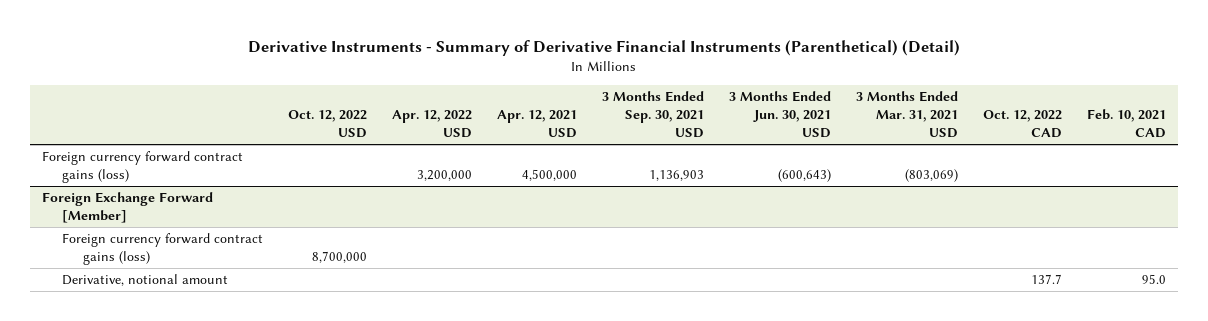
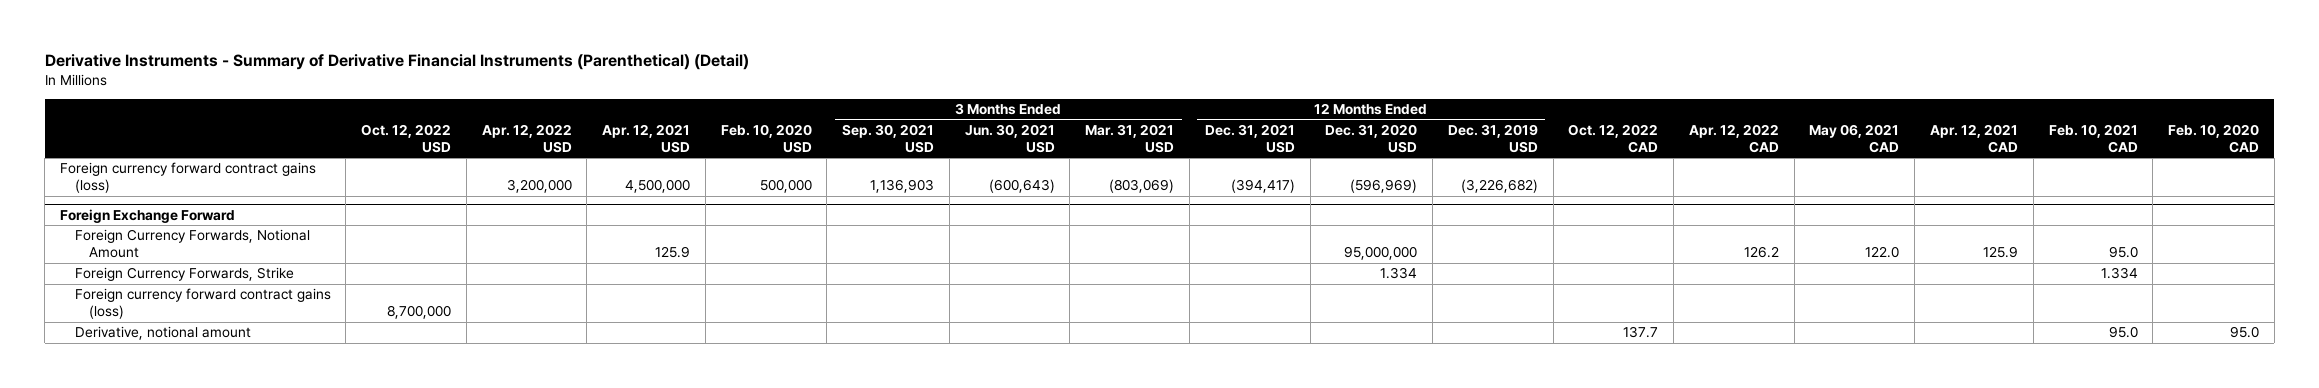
- | Oct. 12, 2022 USD | Apr. 12, 2022 USD | Apr. 12, 2021 USD | 3 Months Ended Sep. 30, 2021 USD | 3 Months Ended Jun. 30, 2021 USD | 3 Months Ended Mar. 31, 2021 USD | Oct. 12, 2022 CAD | Feb. 10, 2021 CAD
+ | Oct. 12, 2022 USD | Apr. 12, 2022 USD | Apr. 12, 2021 USD | Feb. 10, 2020 USD | 3 Months Ended Sep. 30, 2021 USD | 3 Months Ended Jun. 30, 2021 USD | 3 Months Ended Mar. 31, 2021 USD | 12 Months Ended Dec. 31, 2021 USD | 12 Months Ended Dec. 31, 2020 USD | 12 Months Ended Dec. 31, 2019 USD | Oct. 12, 2022 CAD | Apr. 12, 2022 CAD | May 06, 2021 CAD | Apr. 12, 2021 CAD | Feb. 10, 2021 CAD | Feb. 10, 2020 CAD
- Foreign Exchange Forward [Member]
+ Foreign Exchange Forward
+ Foreign Currency Forwards, Notional Amount | | | 125.9 | | | | | | 95,000,000 | | | 126.2 | 122.0 | 125.9 | 95.0 |
+ Foreign Currency Forwards, Strike | | | | | | | | | 1.334 | | | | | | 1.334 |

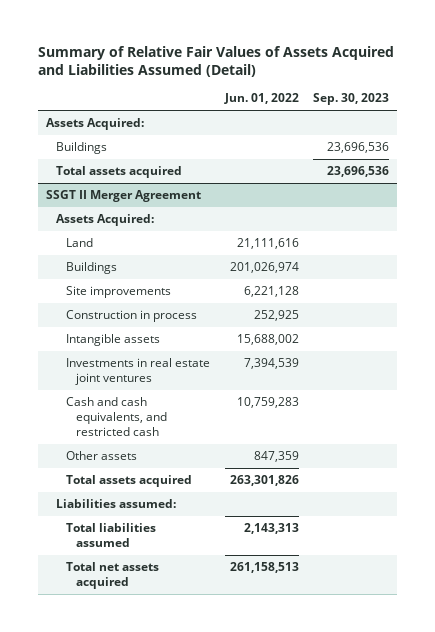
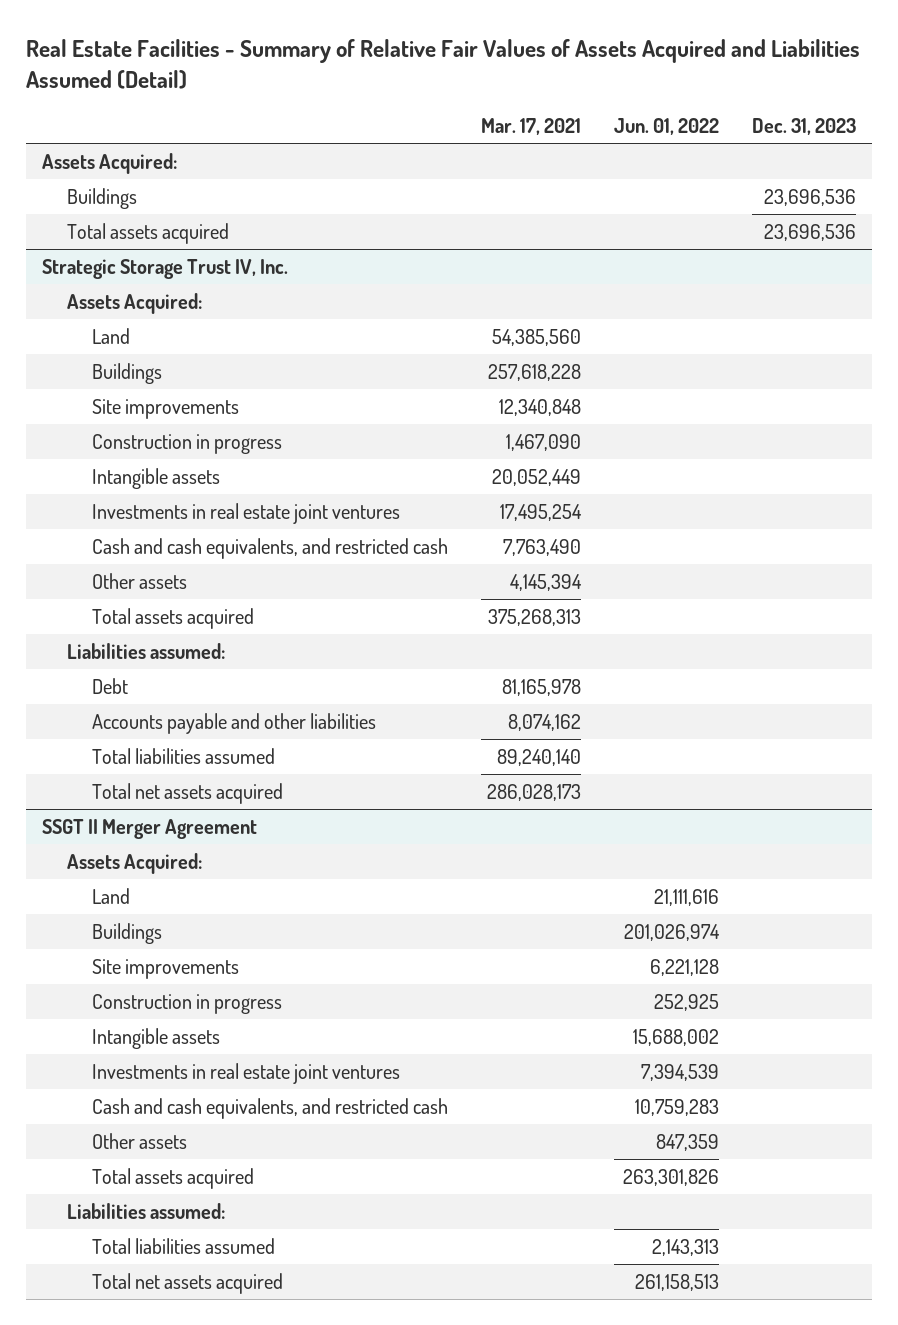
- Summary of Relative Fair Values of Assets Acquired and Liabilities Assumed (Detail)
+ Real Estate Facilities - Summary of Relative Fair Values of Assets Acquired and Liabilities Assumed (Detail)
- | Jun. 01, 2022 | Sep. 30, 2023
+ | Mar. 17, 2021 | Jun. 01, 2022 | Dec. 31, 2023
+ Strategic Storage Trust IV, Inc.
+ Assets Acquired:
+ Land | 54,385,560 | |
+ Buildings | 257,618,228 | |
+ Site improvements | 12,340,848 | |
+ Construction in progress | 1,467,090 | |
+ Intangible assets | 20,052,449 | |
+ Investments in real estate joint ventures | 17,495,254 | |
+ Cash and cash equivalents, and restricted cash | 7,763,490 | |
+ Other assets | 4,145,394 | |
+ Total assets acquired | 375,268,313 | |
+ Liabilities assumed:
+ Debt | 81,165,978 | |
+ Accounts payable and other liabilities | 8,074,162 | |
+ Total liabilities assumed | 89,240,140 | |
+ Total net assets acquired | 286,028,173 | |
@ SSGT II Merger Agreement
- Construction in process | 252,925 |
+ Construction in progress | | 252,925 |

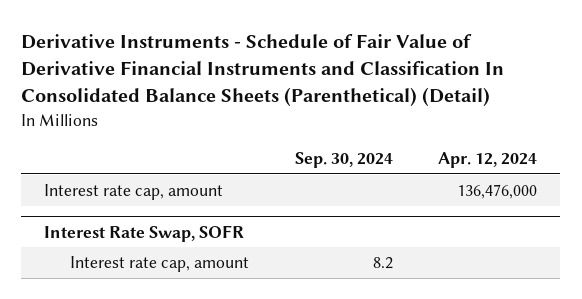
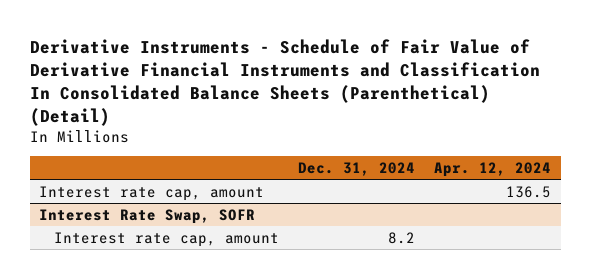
- | Sep. 30, 2024 | Apr. 12, 2024
+ | Dec. 31, 2024 | Apr. 12, 2024
- Interest rate cap, amount | | 136,476,000
+ Interest rate cap, amount | | 136.5

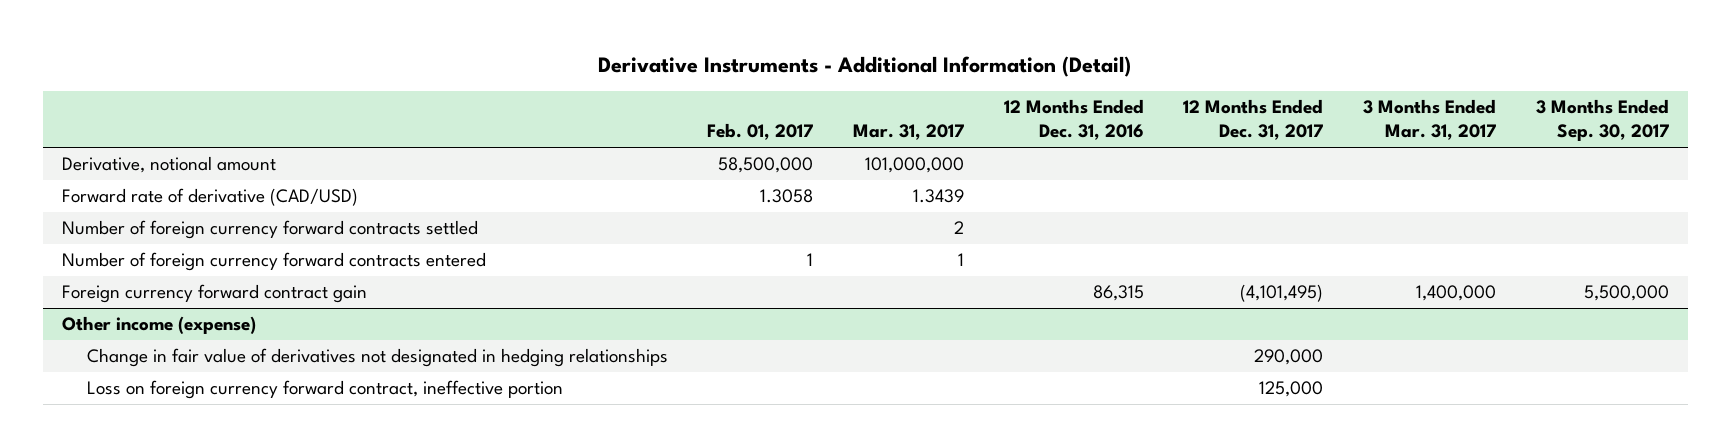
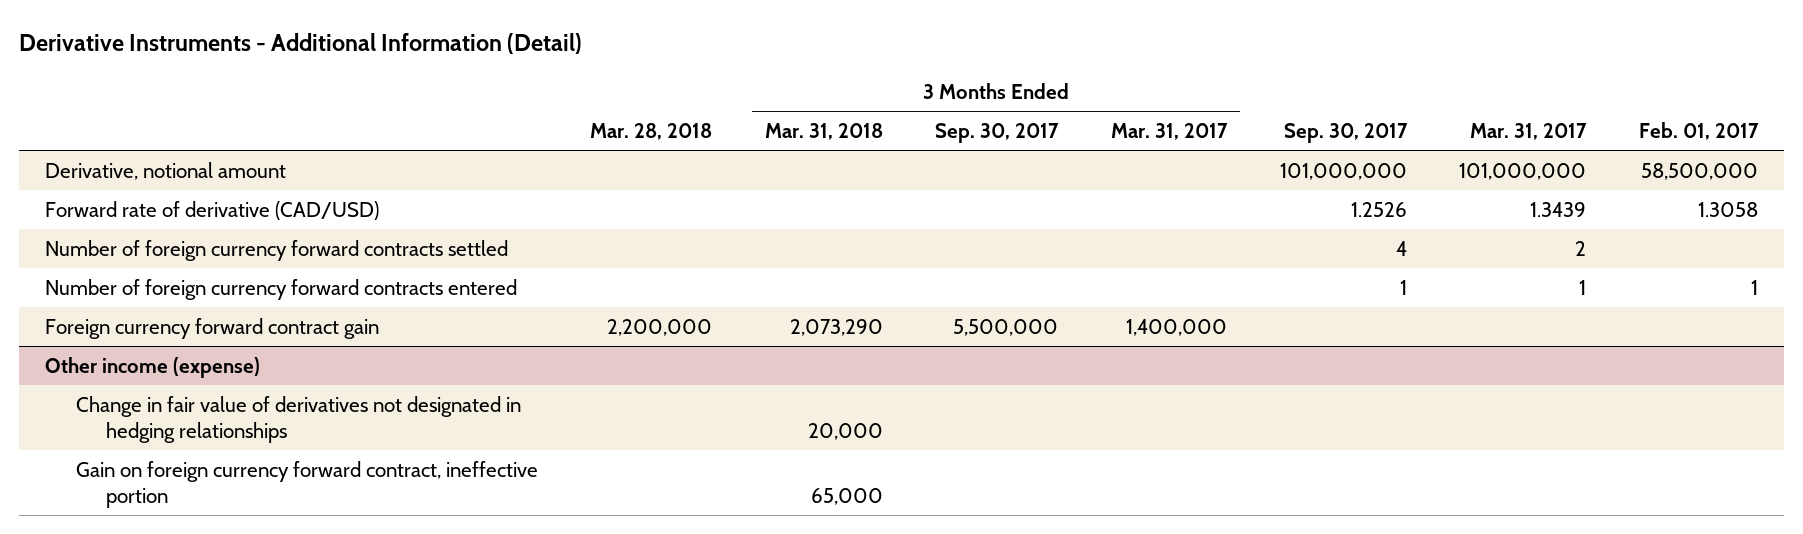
- | Feb. 01, 2017 | Mar. 31, 2017 | 12 Months Ended Dec. 31, 2016 | 12 Months Ended Dec. 31, 2017 | 3 Months Ended Mar. 31, 2017 | 3 Months Ended Sep. 30, 2017
+ | Mar. 28, 2018 | 3 Months Ended Mar. 31, 2018 | 3 Months Ended Sep. 30, 2017 | 3 Months Ended Mar. 31, 2017 | Sep. 30, 2017 | Mar. 31, 2017 | Feb. 01, 2017
@ Other income (expense)
- Loss on foreign currency forward contract, ineffective portion | | | | 125,000 | |
+ Gain on foreign currency forward contract, ineffective portion | | 65,000 | | | | |

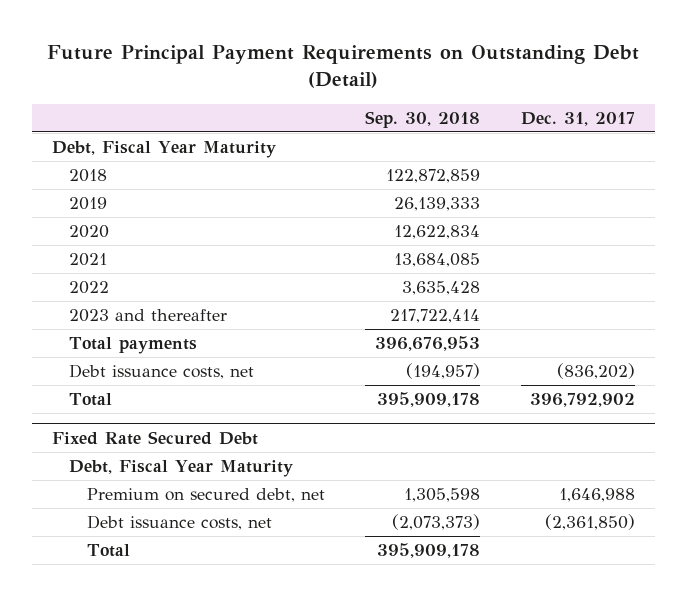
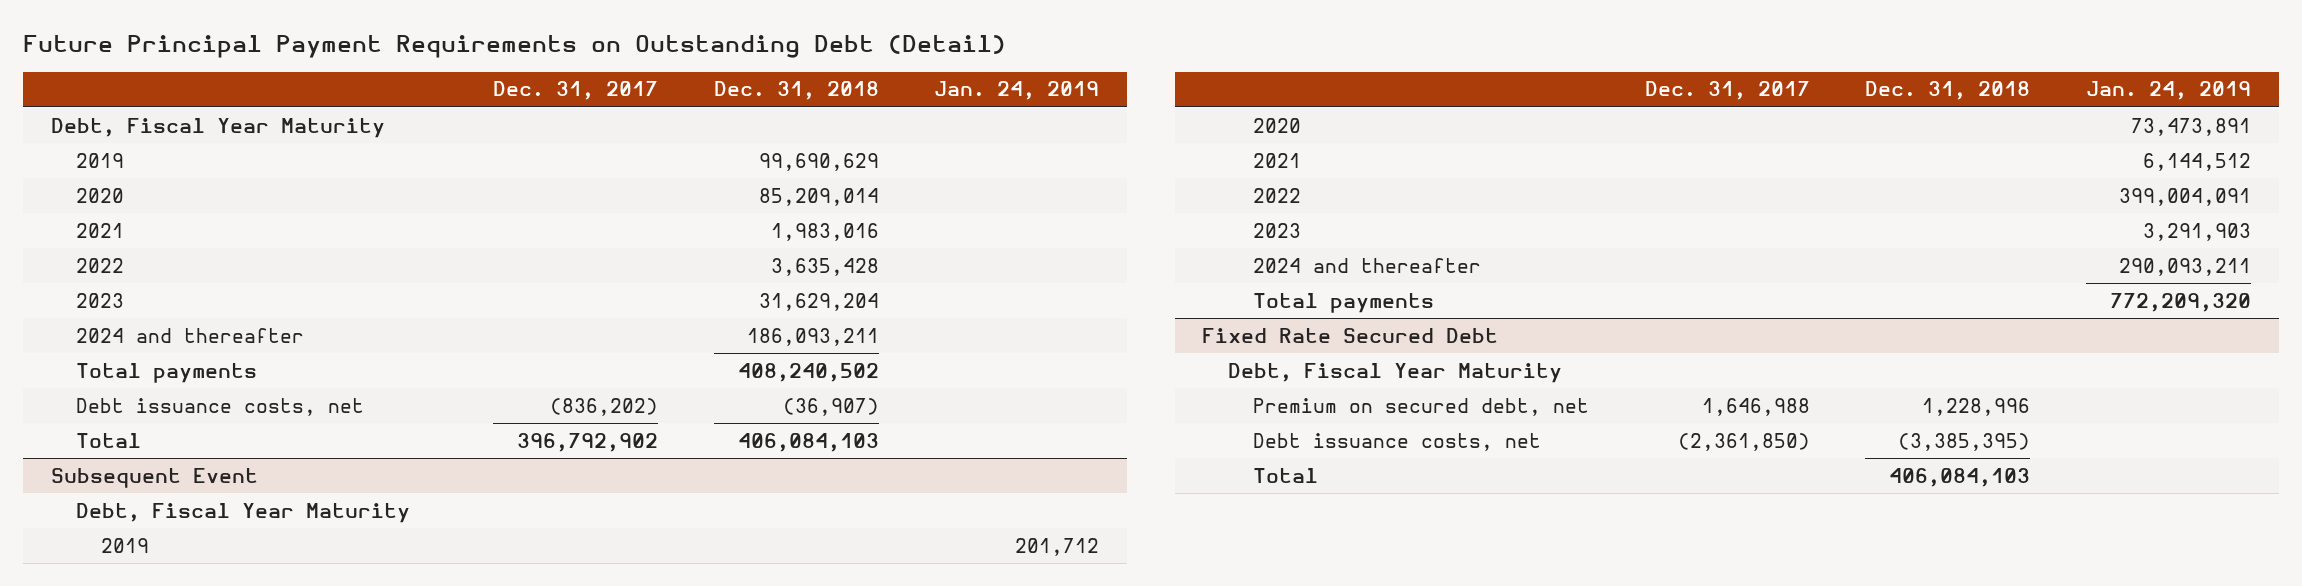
- | Sep. 30, 2018 | Dec. 31, 2017
+ | Dec. 31, 2017 | Dec. 31, 2018 | Jan. 24, 2019
- 2018 | 122,872,859 |
- 2023 and thereafter | 217,722,414 |
+ 2023 | | 31,629,204 |
+ 2024 and thereafter | | 186,093,211 |
+ Subsequent Event
+ Debt, Fiscal Year Maturity
+ 2019 | | | 201,712
+ 2020 | | | 73,473,891
+ 2021 | | | 6,144,512
+ 2022 | | | 399,004,091
+ 2023 | | | 3,291,903
+ 2024 and thereafter | | | 290,093,211
+ Total payments | | | 772,209,320

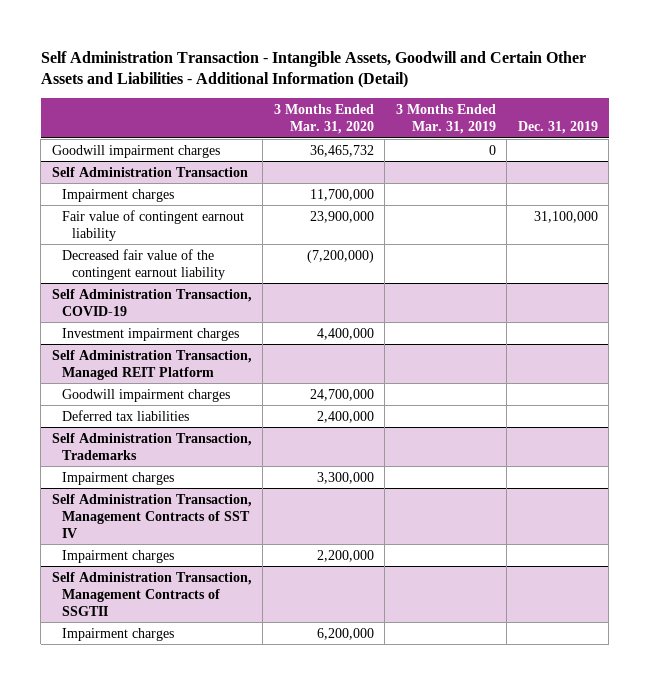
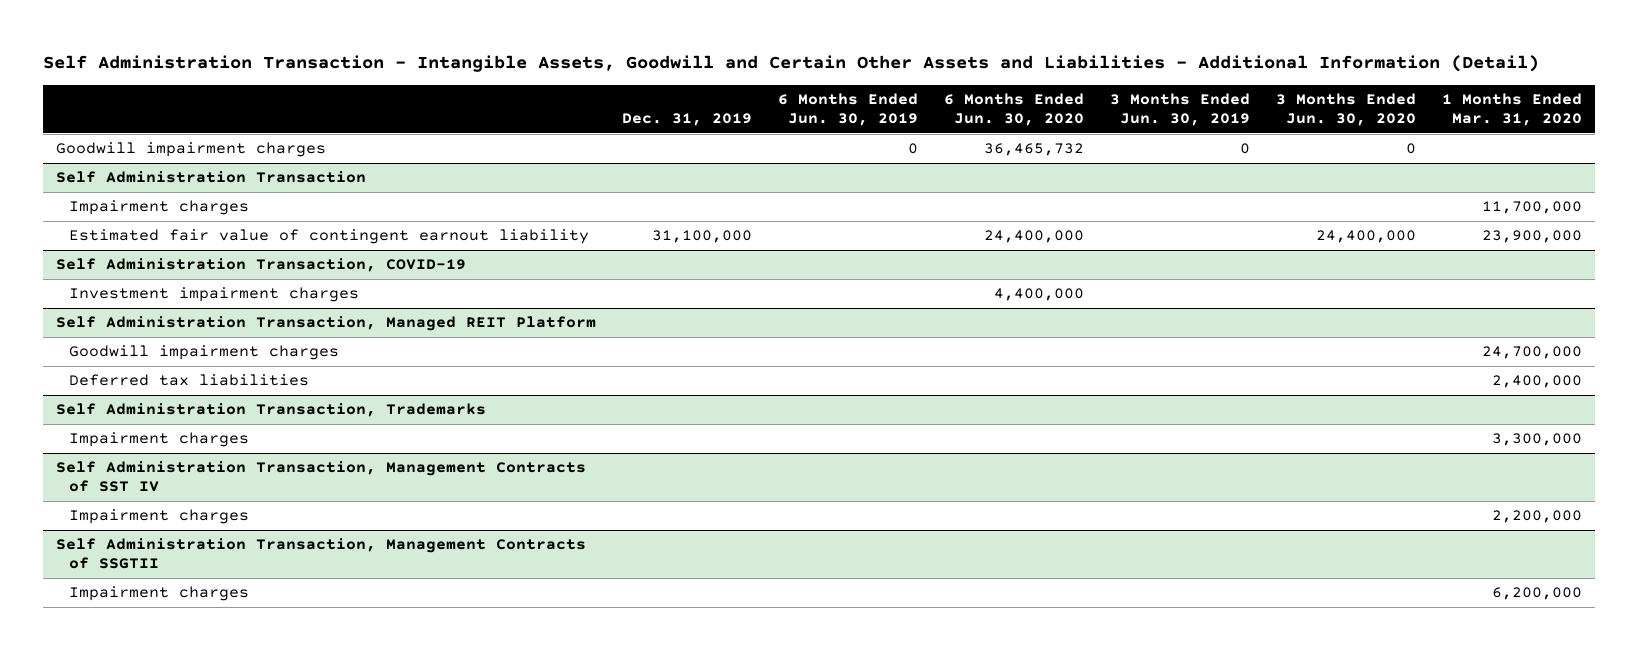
- | 3 Months Ended Mar. 31, 2020 | 3 Months Ended Mar. 31, 2019 | Dec. 31, 2019
+ | Dec. 31, 2019 | 6 Months Ended Jun. 30, 2019 | 6 Months Ended Jun. 30, 2020 | 3 Months Ended Jun. 30, 2019 | 3 Months Ended Jun. 30, 2020 | 1 Months Ended Mar. 31, 2020
@ Self Administration Transaction
- Fair value of contingent earnout liability | 23,900,000 | | 31,100,000
- Decreased fair value of the contingent earnout liability | (7,200,000) | |
+ Estimated fair value of contingent earnout liability | 31,100,000 | | 24,400,000 | | 24,400,000 | 23,900,000

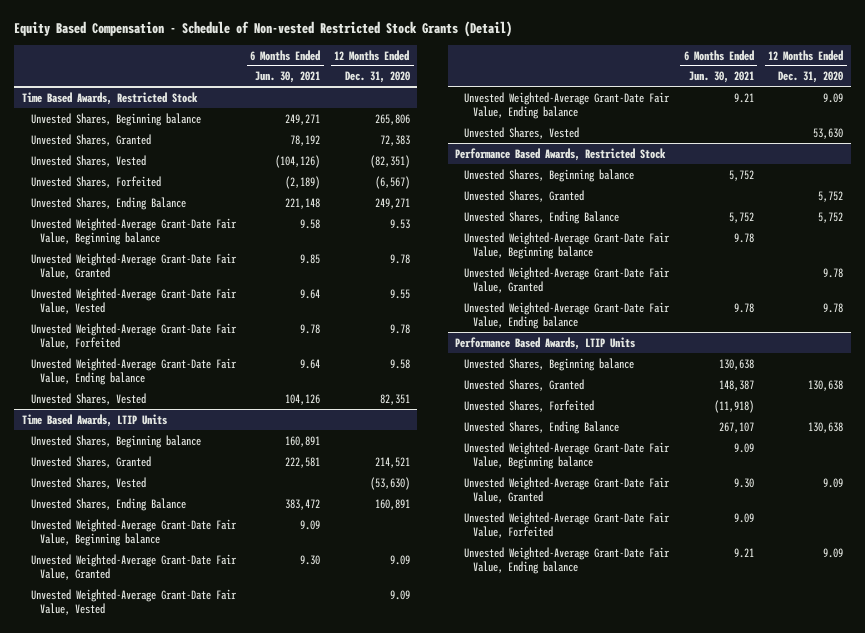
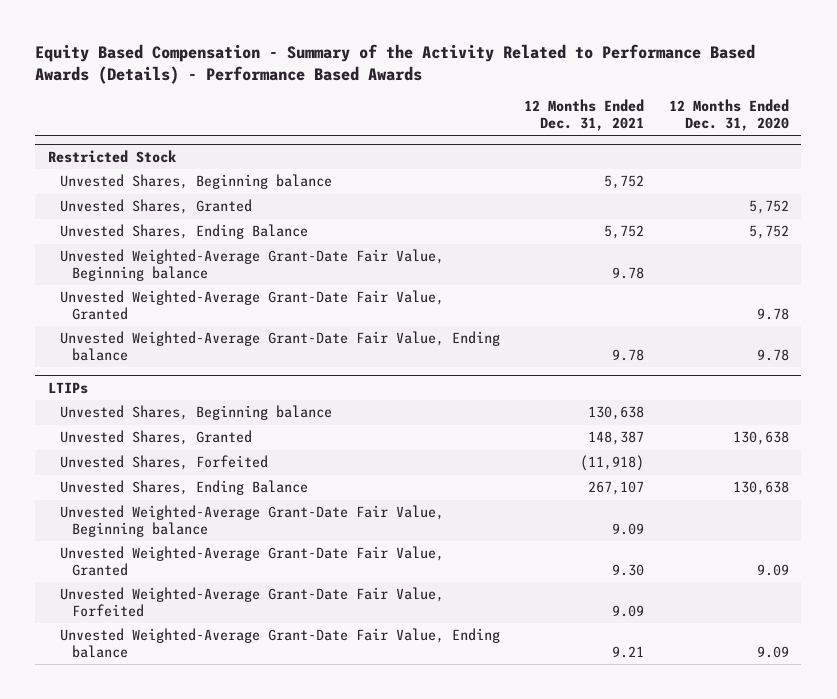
- Equity Based Compensation - Schedule of Non-vested Restricted Stock Grants (Detail)
+ Equity Based Compensation - Summary of the Activity Related to Performance Based Awards (Details) - Performance Based Awards
- | 6 Months Ended Jun. 30, 2021 | 12 Months Ended Dec. 31, 2020
+ | 12 Months Ended Dec. 31, 2021 | 12 Months Ended Dec. 31, 2020
- Time Based Awards, Restricted Stock
- Unvested Shares, Beginning balance | 249,271 | 265,806
- Unvested Shares, Granted | 78,192 | 72,383
- Unvested Shares, Vested | (104,126) | (82,351)
- Unvested Shares, Forfeited | (2,189) | (6,567)
- Unvested Shares, Ending Balance | 221,148 | 249,271
- Unvested Weighted-Average Grant-Date Fair Value, Beginning balance | 9.58 | 9.53
- Unvested Weighted-Average Grant-Date Fair Value, Granted | 9.85 | 9.78
- Unvested Weighted-Average Grant-Date Fair Value, Vested | 9.64 | 9.55
- Unvested Weighted-Average Grant-Date Fair Value, Forfeited | 9.78 | 9.78
- Unvested Weighted-Average Grant-Date Fair Value, Ending balance | 9.64 | 9.58
- Unvested Shares, Vested | 104,126 | 82,351
- Time Based Awards, LTIP Units
- Unvested Shares, Beginning balance | 160,891 |
- Unvested Shares, Granted | 222,581 | 214,521
- Unvested Shares, Vested | | (53,630)
- Unvested Shares, Ending Balance | 383,472 | 160,891
- Unvested Weighted-Average Grant-Date Fair Value, Beginning balance | 9.09 |
- Unvested Weighted-Average Grant-Date Fair Value, Granted | 9.30 | 9.09
- Unvested Weighted-Average Grant-Date Fair Value, Vested | | 9.09
- Unvested Weighted-Average Grant-Date Fair Value, Ending balance | 9.21 | 9.09
- Unvested Shares, Vested | | 53,630
- Performance Based Awards, Restricted Stock
+ Restricted Stock
- Performance Based Awards, LTIP Units
+ LTIPs

